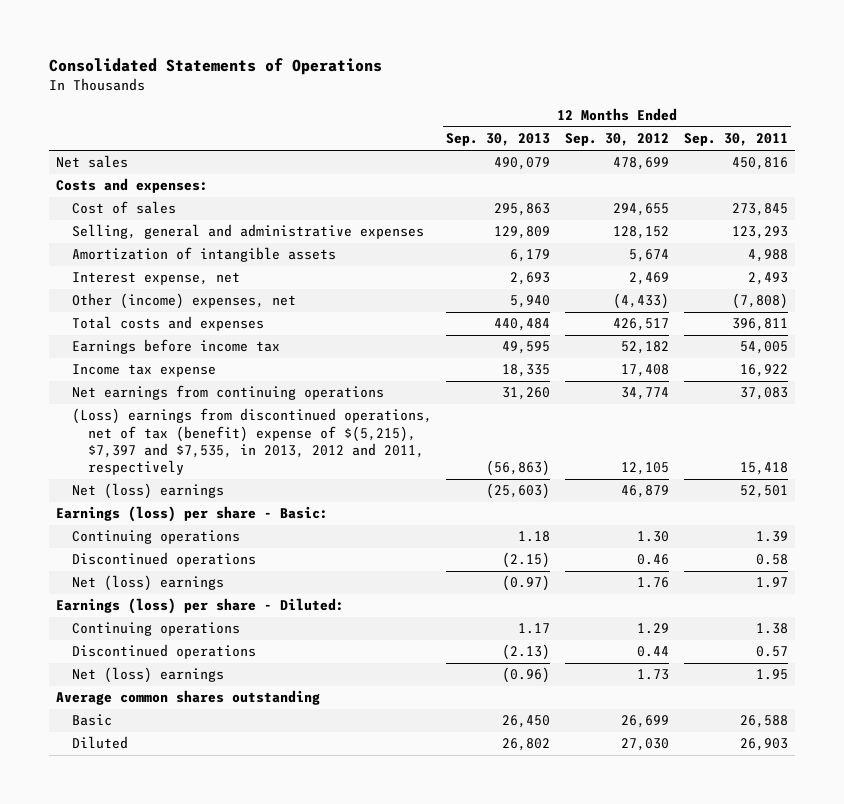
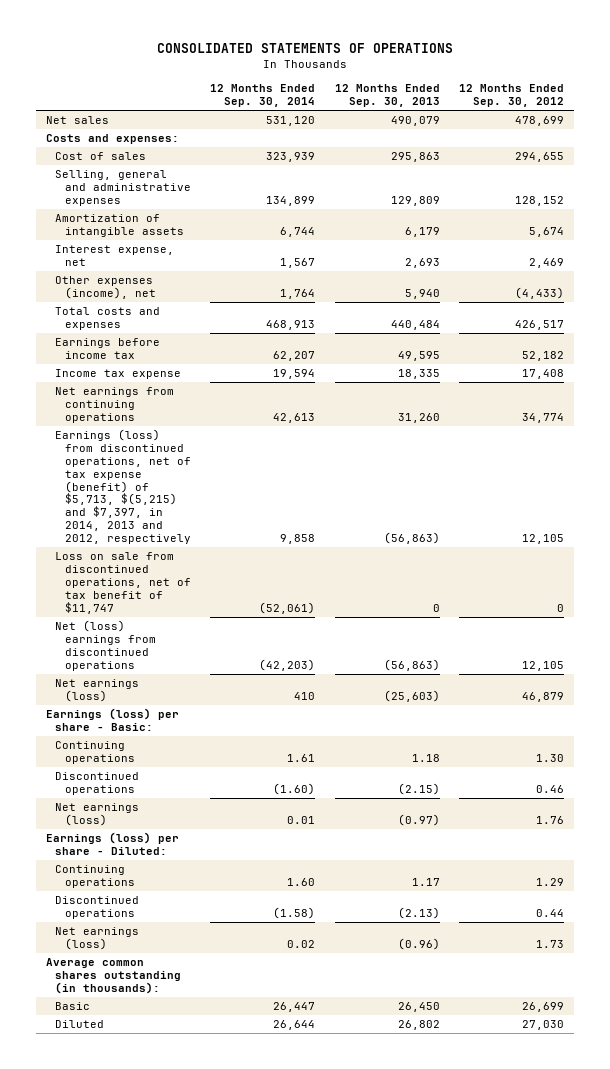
- Consolidated Statements of Operations
+ CONSOLIDATED STATEMENTS OF OPERATIONS
- | 12 Months Ended Sep. 30, 2013 | 12 Months Ended Sep. 30, 2012 | 12 Months Ended Sep. 30, 2011
+ | 12 Months Ended Sep. 30, 2014 | 12 Months Ended Sep. 30, 2013 | 12 Months Ended Sep. 30, 2012
- Other (income) expenses, net | 5,940 | (4,433) | (7,808)
+ Other expenses (income), net | 1,764 | 5,940 | (4,433)
- (Loss) earnings from discontinued operations, net of tax (benefit) expense of $(5,215), $7,397 and $7,535, in 2013, 2012 and 2011, respectively | (56,863) | 12,105 | 15,418
- Net (loss) earnings | (25,603) | 46,879 | 52,501
+ Earnings (loss) from discontinued operations, net of tax expense (benefit) of $5,713, $(5,215) and $7,397, in 2014, 2013 and 2012, respectively | 9,858 | (56,863) | 12,105
+ Loss on sale from discontinued operations, net of tax benefit of $11,747 | (52,061) | 0 | 0
+ Net (loss) earnings from discontinued operations | (42,203) | (56,863) | 12,105
+ Net earnings (loss) | 410 | (25,603) | 46,879
- Net (loss) earnings | (0.97) | 1.76 | 1.97
+ Net earnings (loss) | 0.01 | (0.97) | 1.76
- Net (loss) earnings | (0.96) | 1.73 | 1.95
- Average common shares outstanding
+ Net earnings (loss) | 0.02 | (0.96) | 1.73
+ Average common shares outstanding (in thousands):

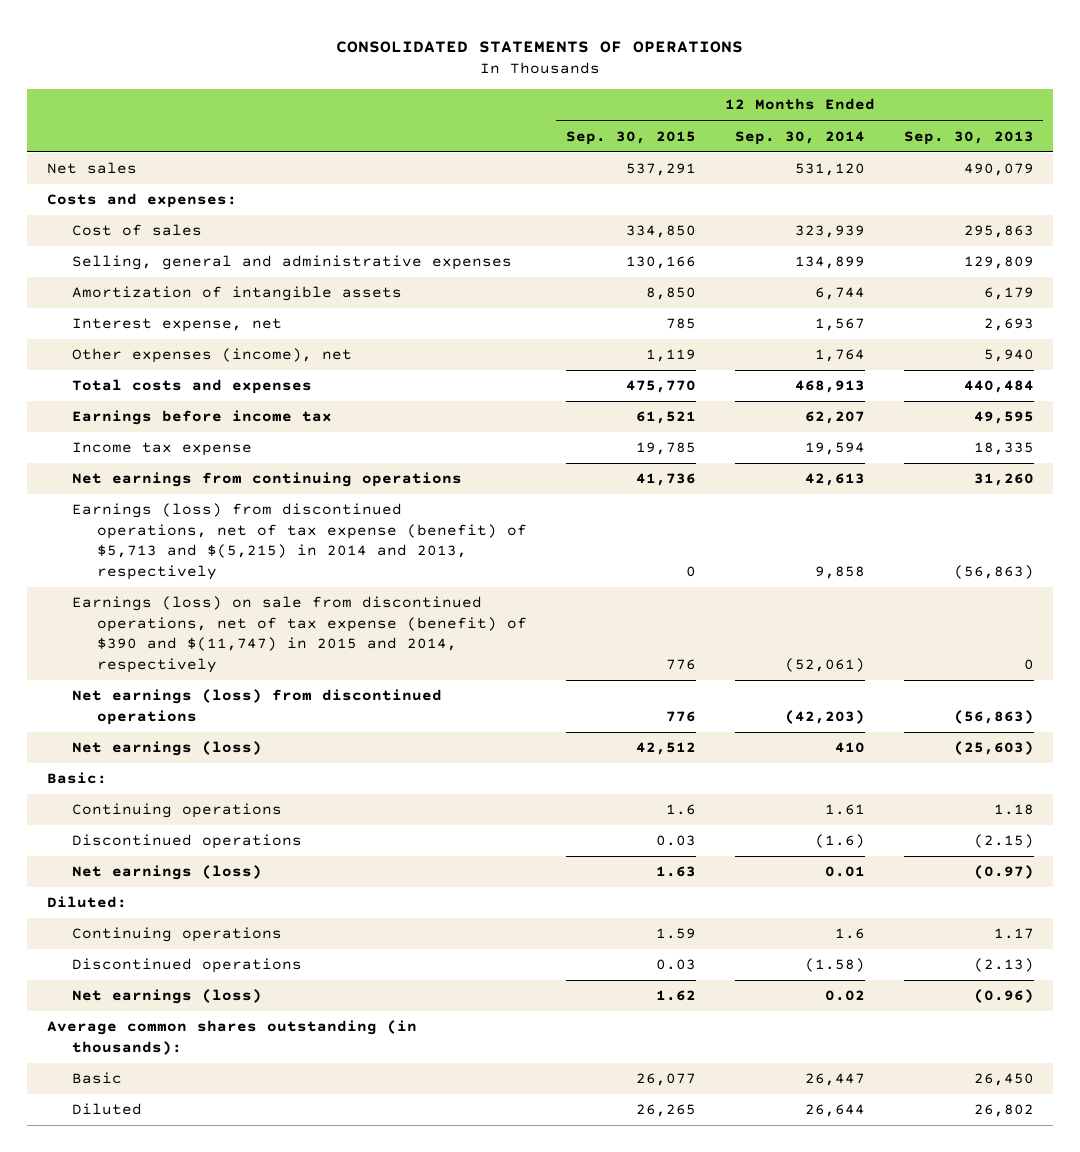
- | 12 Months Ended Sep. 30, 2014 | 12 Months Ended Sep. 30, 2013 | 12 Months Ended Sep. 30, 2012
+ | 12 Months Ended Sep. 30, 2015 | 12 Months Ended Sep. 30, 2014 | 12 Months Ended Sep. 30, 2013
- Earnings (loss) from discontinued operations, net of tax expense (benefit) of $5,713, $(5,215) and $7,397, in 2014, 2013 and 2012, respectively | 9,858 | (56,863) | 12,105
- Loss on sale from discontinued operations, net of tax benefit of $11,747 | (52,061) | 0 | 0
- Net (loss) earnings from discontinued operations | (42,203) | (56,863) | 12,105
+ Earnings (loss) from discontinued operations, net of tax expense (benefit) of $5,713 and $(5,215) in 2014 and 2013, respectively | 0 | 9,858 | (56,863)
+ Earnings (loss) on sale from discontinued operations, net of tax expense (benefit) of $390 and $(11,747) in 2015 and 2014, respectively | 776 | (52,061) | 0
+ Net earnings (loss) from discontinued operations | 776 | (42,203) | (56,863)
- Earnings (loss) per share - Basic:
+ Basic:
- Discontinued operations | (1.60) | (2.15) | 0.46
+ Discontinued operations | 0.03 | (1.6) | (2.15)
- Earnings (loss) per share - Diluted:
- Continuing operations | 1.60 | 1.17 | 1.29
+ Diluted:
+ Continuing operations | 1.59 | 1.6 | 1.17

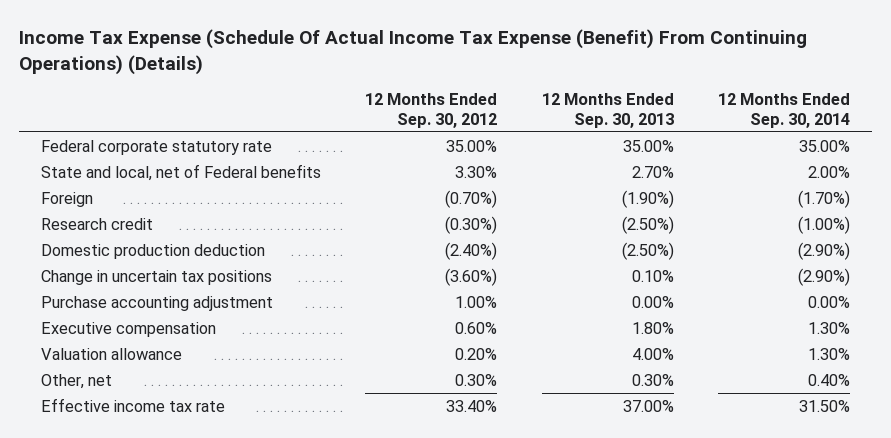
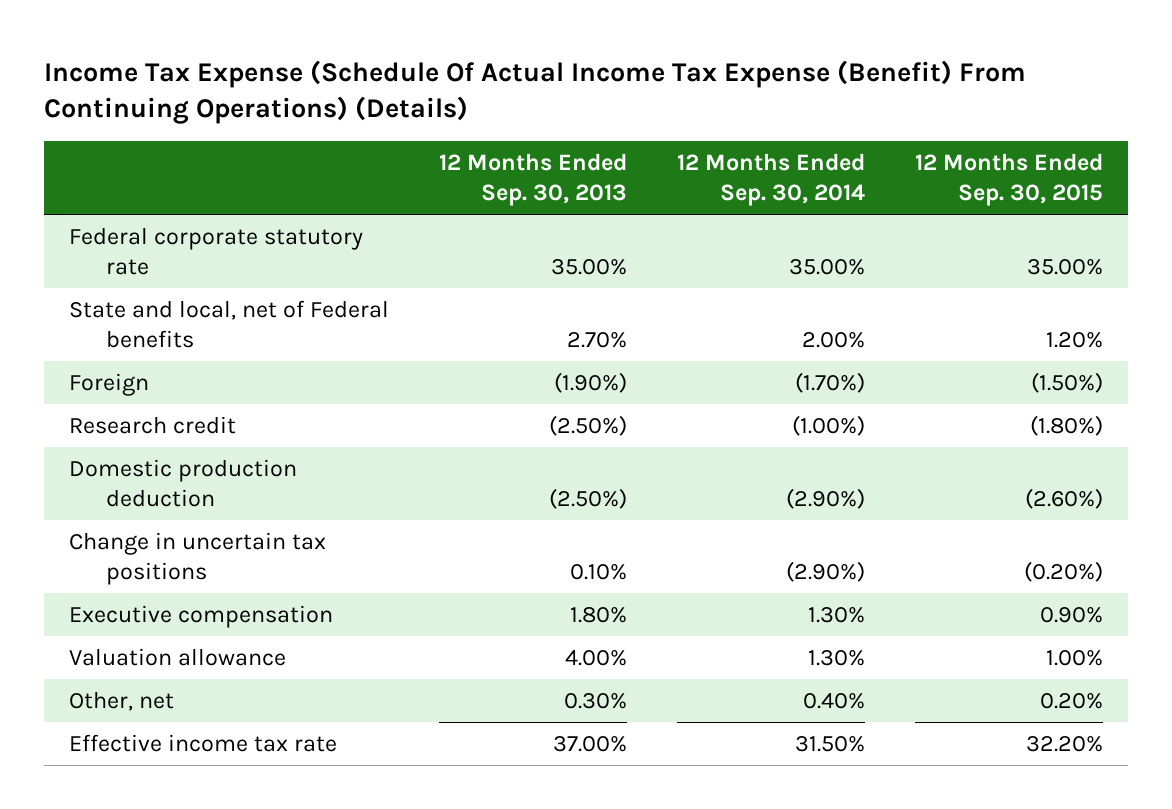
- | 12 Months Ended Sep. 30, 2012 | 12 Months Ended Sep. 30, 2013 | 12 Months Ended Sep. 30, 2014
+ | 12 Months Ended Sep. 30, 2013 | 12 Months Ended Sep. 30, 2014 | 12 Months Ended Sep. 30, 2015
- Purchase accounting adjustment | 1.00% | 0.00% | 0.00%

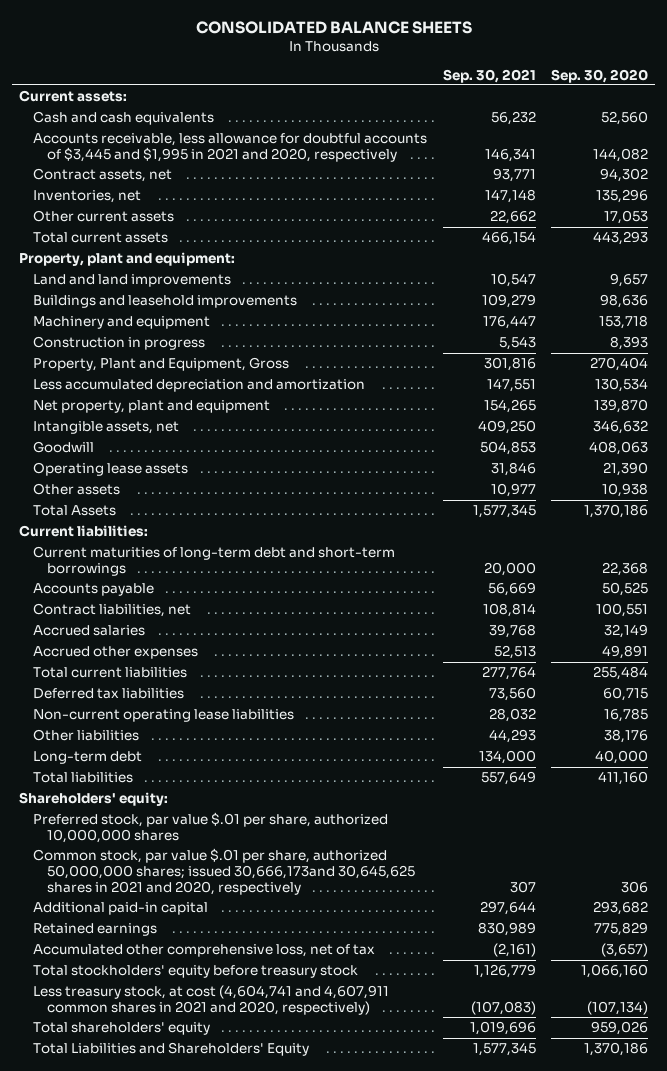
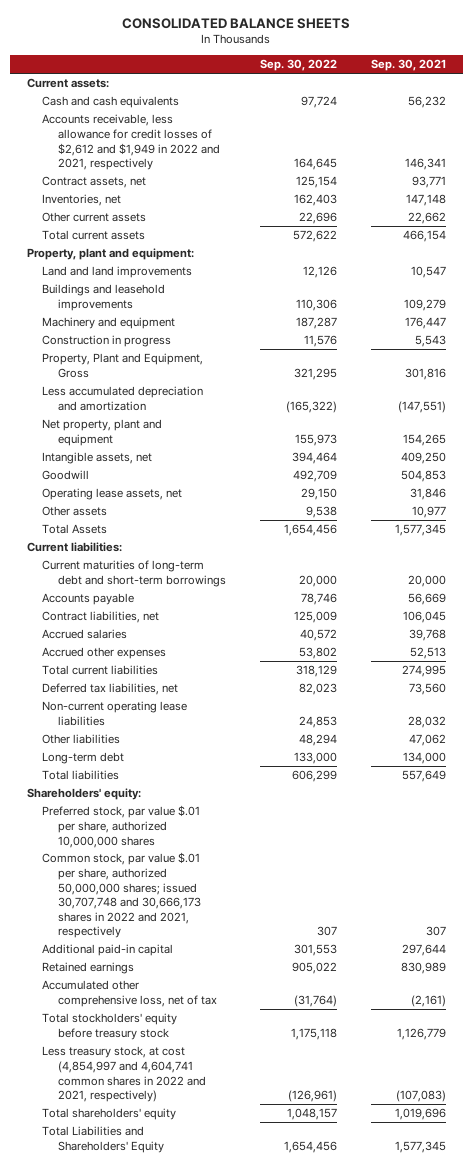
- | Sep. 30, 2021 | Sep. 30, 2020
+ | Sep. 30, 2022 | Sep. 30, 2021
- Accounts receivable, less allowance for doubtful accounts of $3,445 and $1,995 in 2021 and 2020, respectively | 146,341 | 144,082
+ Accounts receivable, less allowance for credit losses of $2,612 and $1,949 in 2022 and 2021, respectively | 164,645 | 146,341
- Less accumulated depreciation and amortization | 147,551 | 130,534
+ Less accumulated depreciation and amortization | (165,322) | (147,551)
- Operating lease assets | 31,846 | 21,390
+ Operating lease assets, net | 29,150 | 31,846
- Contract liabilities, net | 108,814 | 100,551
+ Contract liabilities, net | 125,009 | 106,045
- Total current liabilities | 277,764 | 255,484
- Deferred tax liabilities | 73,560 | 60,715
+ Total current liabilities | 318,129 | 274,995
+ Deferred tax liabilities, net | 82,023 | 73,560
- Other liabilities | 44,293 | 38,176
+ Other liabilities | 48,294 | 47,062
- Common stock, par value $.01 per share, authorized 50,000,000 shares; issued 30,666,173and 30,645,625 shares in 2021 and 2020, respectively | 307 | 306
+ Common stock, par value $.01 per share, authorized 50,000,000 shares; issued 30,707,748 and 30,666,173 shares in 2022 and 2021, respectively | 307 | 307
- Less treasury stock, at cost (4,604,741 and 4,607,911 common shares in 2021 and 2020, respectively) | (107,083) | (107,134)
+ Less treasury stock, at cost (4,854,997 and 4,604,741 common shares in 2022 and 2021, respectively) | (126,961) | (107,083)

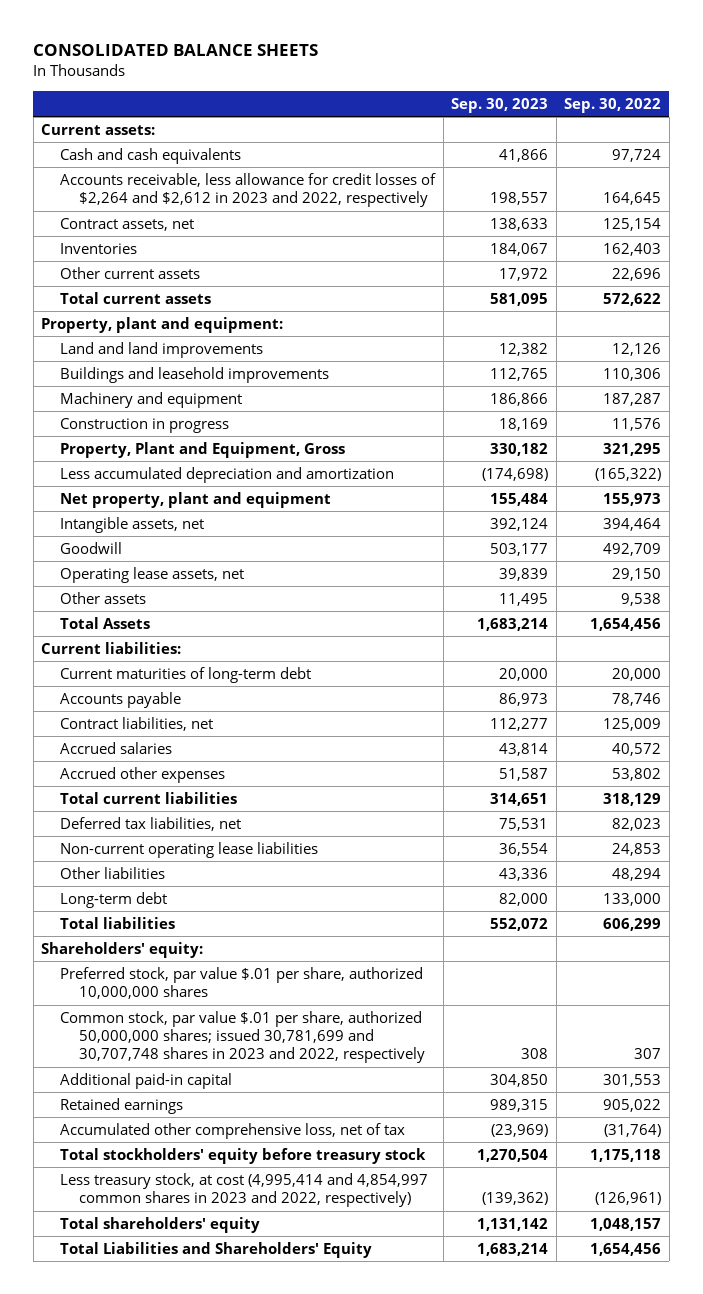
- | Sep. 30, 2022 | Sep. 30, 2021
+ | Sep. 30, 2023 | Sep. 30, 2022
- Accounts receivable, less allowance for credit losses of $2,612 and $1,949 in 2022 and 2021, respectively | 164,645 | 146,341
+ Accounts receivable, less allowance for credit losses of $2,264 and $2,612 in 2023 and 2022, respectively | 198,557 | 164,645
- Inventories, net | 162,403 | 147,148
+ Inventories | 184,067 | 162,403
- Current maturities of long-term debt and short-term borrowings | 20,000 | 20,000
+ Current maturities of long-term debt | 20,000 | 20,000
- Common stock, par value $.01 per share, authorized 50,000,000 shares; issued 30,707,748 and 30,666,173 shares in 2022 and 2021, respectively | 307 | 307
+ Common stock, par value $.01 per share, authorized 50,000,000 shares; issued 30,781,699 and 30,707,748 shares in 2023 and 2022, respectively | 308 | 307
- Less treasury stock, at cost (4,854,997 and 4,604,741 common shares in 2022 and 2021, respectively) | (126,961) | (107,083)
+ Less treasury stock, at cost (4,995,414 and 4,854,997 common shares in 2023 and 2022, respectively) | (139,362) | (126,961)

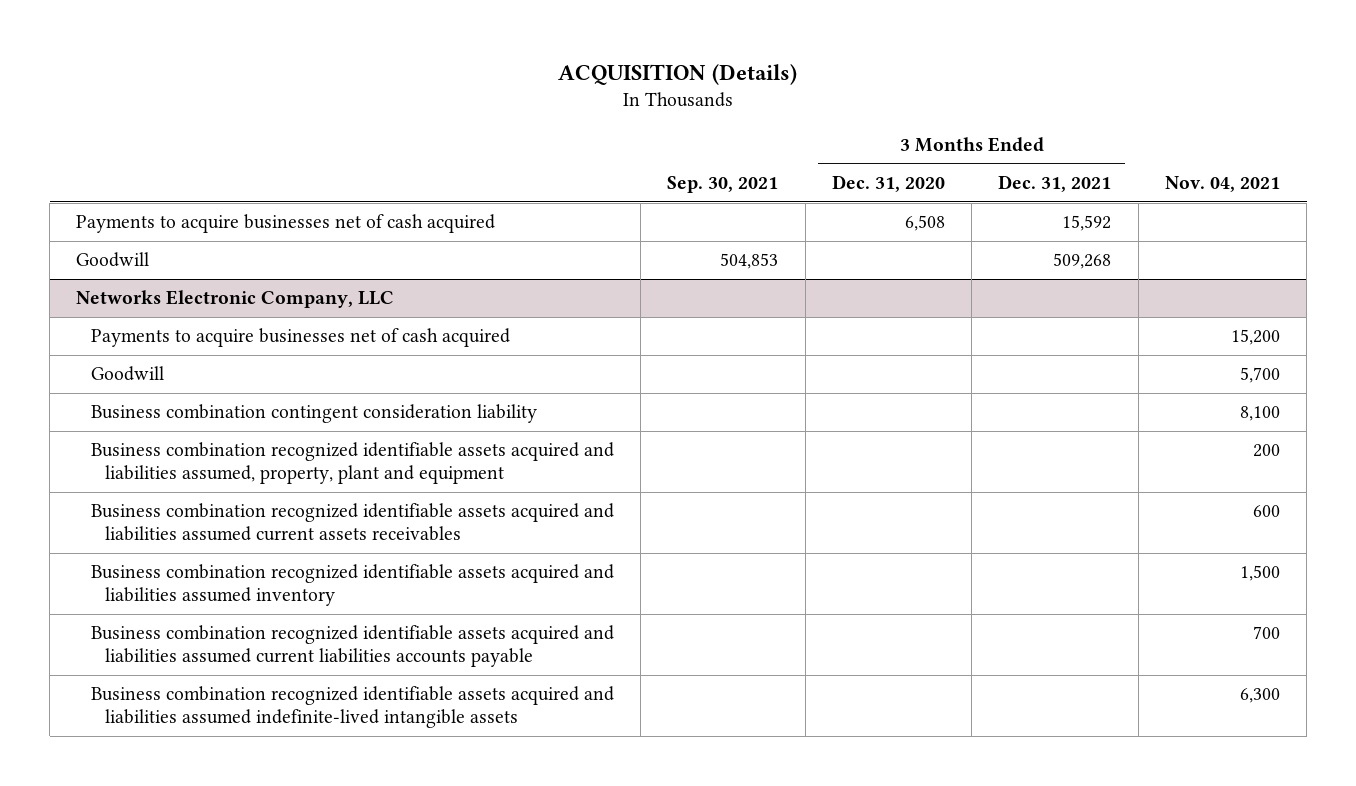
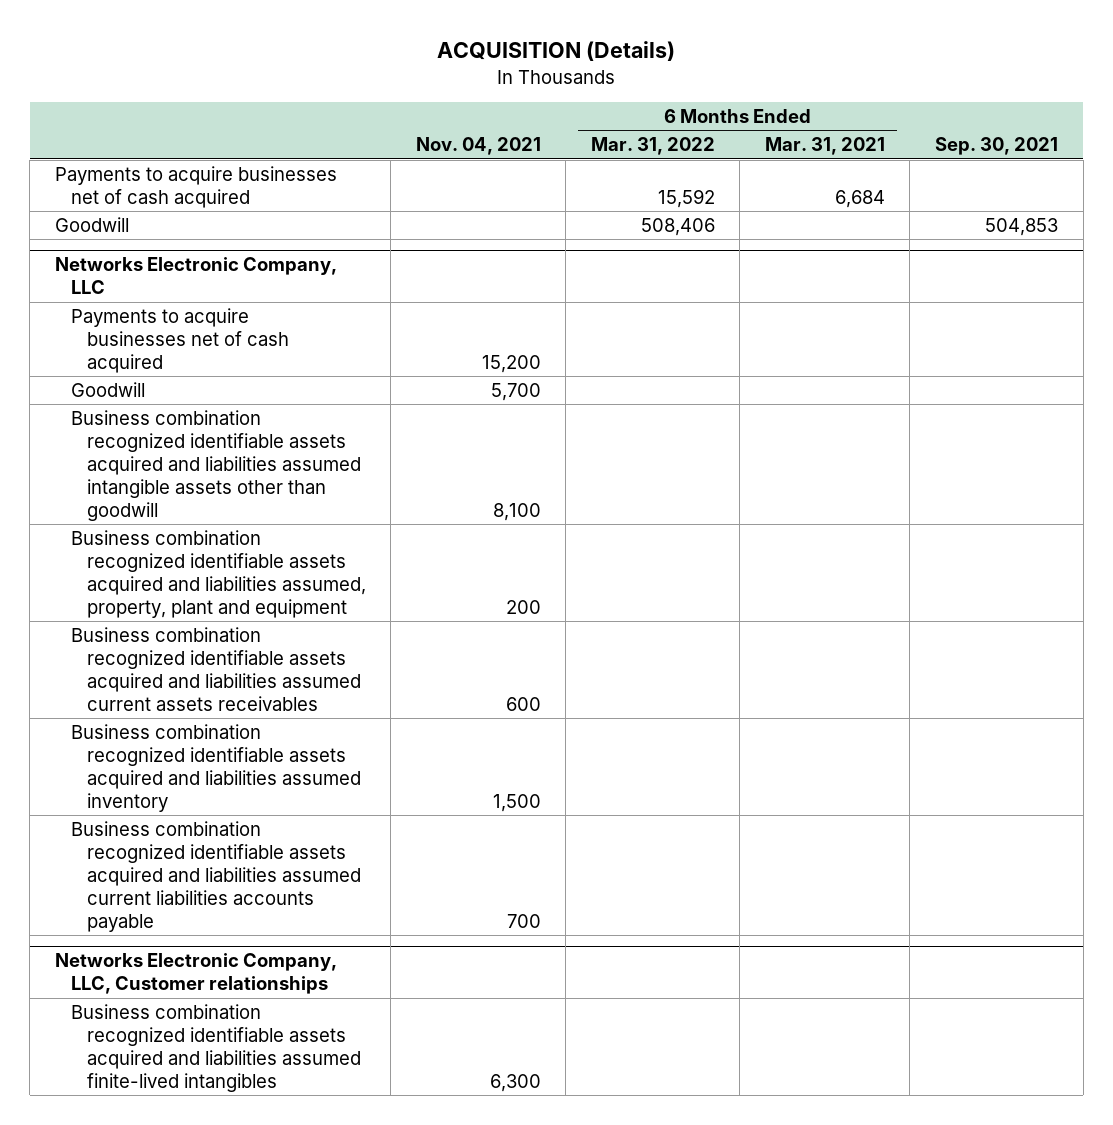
- | Sep. 30, 2021 | 3 Months Ended Dec. 31, 2020 | 3 Months Ended Dec. 31, 2021 | Nov. 04, 2021
+ | Nov. 04, 2021 | 6 Months Ended Mar. 31, 2022 | 6 Months Ended Mar. 31, 2021 | Sep. 30, 2021
@ Networks Electronic Company, LLC
- Business combination contingent consideration liability | | | | 8,100
+ Business combination recognized identifiable assets acquired and liabilities assumed intangible assets other than goodwill | 8,100 | | |
- Business combination recognized identifiable assets acquired and liabilities assumed indefinite-lived intangible assets | | | | 6,300
+ Networks Electronic Company, LLC, Customer relationships
+ Business combination recognized identifiable assets acquired and liabilities assumed finite-lived intangibles | 6,300 | | |

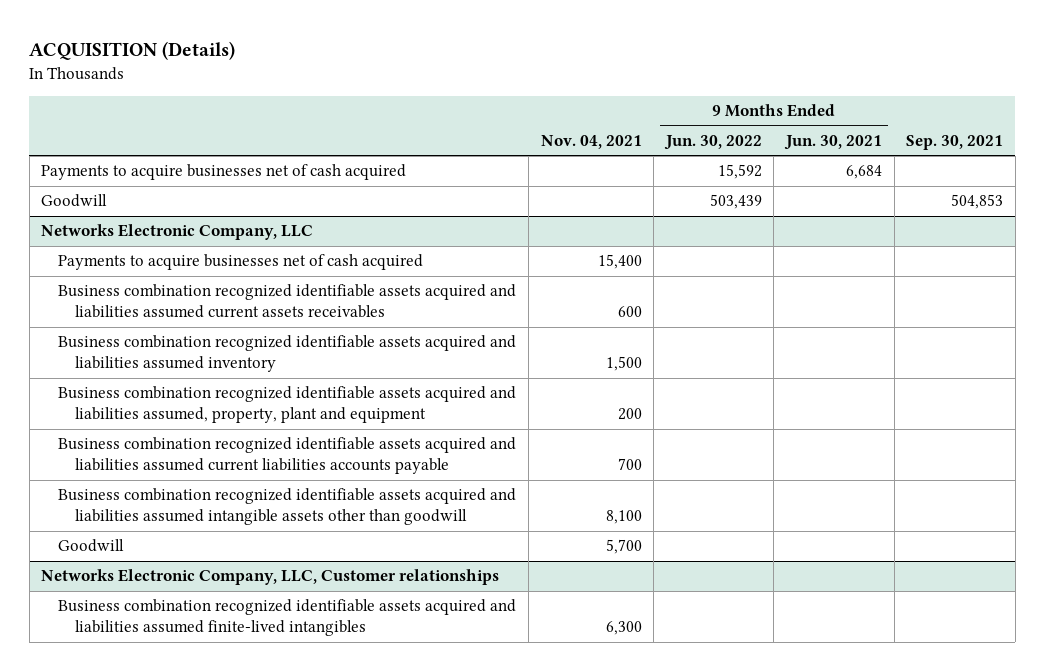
- | Nov. 04, 2021 | 6 Months Ended Mar. 31, 2022 | 6 Months Ended Mar. 31, 2021 | Sep. 30, 2021
+ | Nov. 04, 2021 | 9 Months Ended Jun. 30, 2022 | 9 Months Ended Jun. 30, 2021 | Sep. 30, 2021
@ Networks Electronic Company, LLC
- Payments to acquire businesses net of cash acquired | 15,200 | | |
+ Payments to acquire businesses net of cash acquired | 15,400 | | |
moved down: Business combination recognized identifiable assets acquired and liabilities assumed, property, plant and equipment | 200 | | |
moved down: Business combination recognized identifiable assets acquired and liabilities assumed intangible assets other than goodwill | 8,100 | | |
moved down: Goodwill | 5,700 | | |

